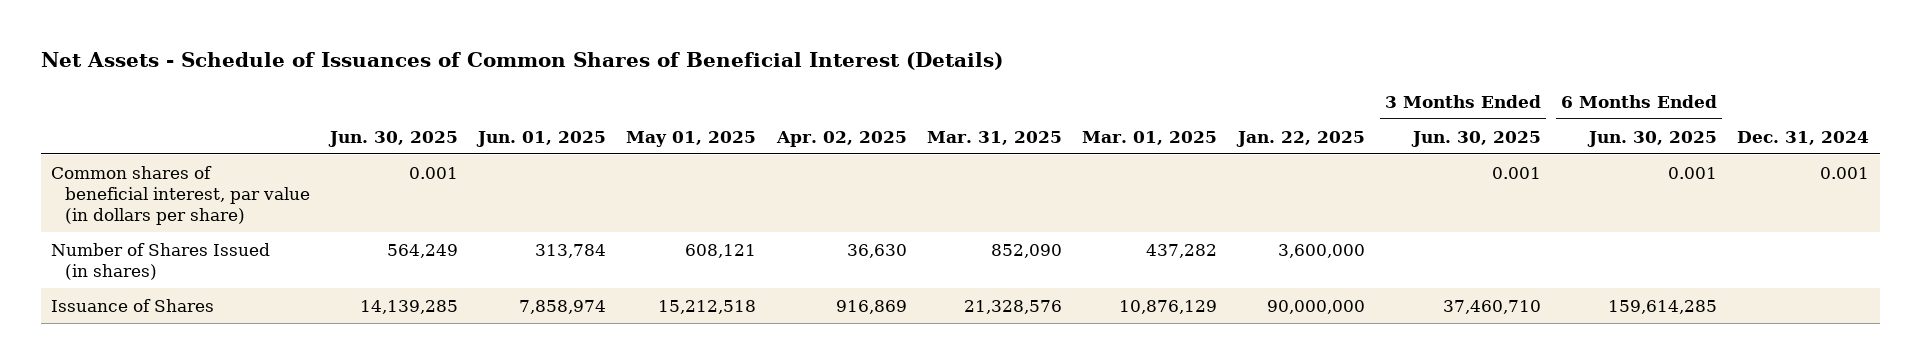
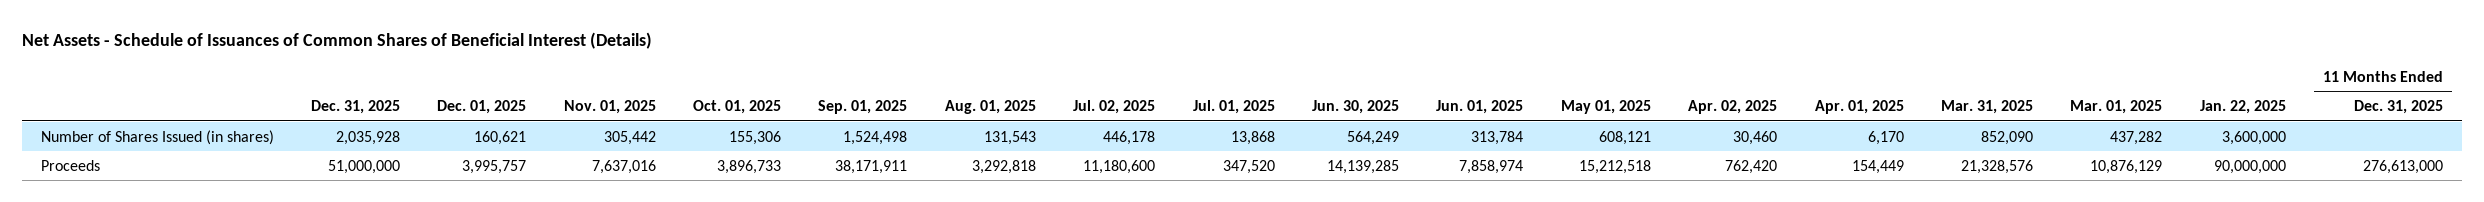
- | Jun. 30, 2025 | Jun. 01, 2025 | May 01, 2025 | Apr. 02, 2025 | Mar. 31, 2025 | Mar. 01, 2025 | Jan. 22, 2025 | 3 Months Ended Jun. 30, 2025 | 6 Months Ended Jun. 30, 2025 | Dec. 31, 2024
+ | Dec. 31, 2025 | Dec. 01, 2025 | Nov. 01, 2025 | Oct. 01, 2025 | Sep. 01, 2025 | Aug. 01, 2025 | Jul. 02, 2025 | Jul. 01, 2025 | Jun. 30, 2025 | Jun. 01, 2025 | May 01, 2025 | Apr. 02, 2025 | Apr. 01, 2025 | Mar. 31, 2025 | Mar. 01, 2025 | Jan. 22, 2025 | 11 Months Ended Dec. 31, 2025
- Common shares of beneficial interest, par value (in dollars per share) | 0.001 | | | | | | | 0.001 | 0.001 | 0.001
- Number of Shares Issued (in shares) | 564,249 | 313,784 | 608,121 | 36,630 | 852,090 | 437,282 | 3,600,000 | | |
- Issuance of Shares | 14,139,285 | 7,858,974 | 15,212,518 | 916,869 | 21,328,576 | 10,876,129 | 90,000,000 | 37,460,710 | 159,614,285 |
+ Number of Shares Issued (in shares) | 2,035,928 | 160,621 | 305,442 | 155,306 | 1,524,498 | 131,543 | 446,178 | 13,868 | 564,249 | 313,784 | 608,121 | 30,460 | 6,170 | 852,090 | 437,282 | 3,600,000 |
+ Proceeds | 51,000,000 | 3,995,757 | 7,637,016 | 3,896,733 | 38,171,911 | 3,292,818 | 11,180,600 | 347,520 | 14,139,285 | 7,858,974 | 15,212,518 | 762,420 | 154,449 | 21,328,576 | 10,876,129 | 90,000,000 | 276,613,000

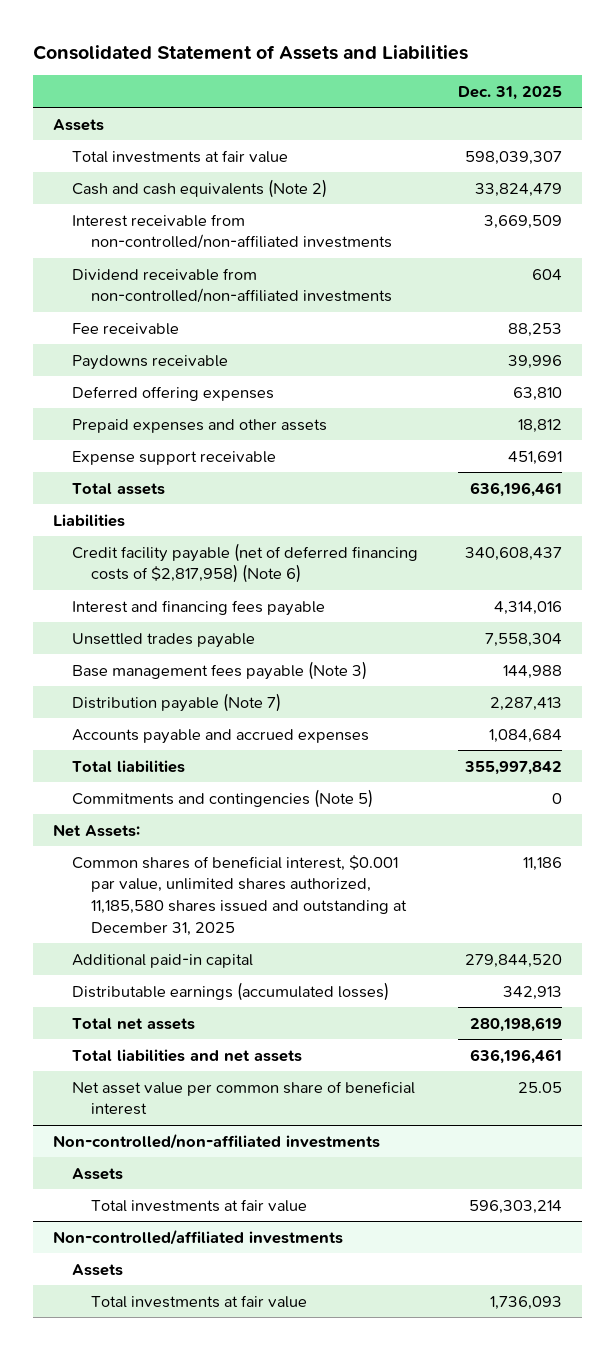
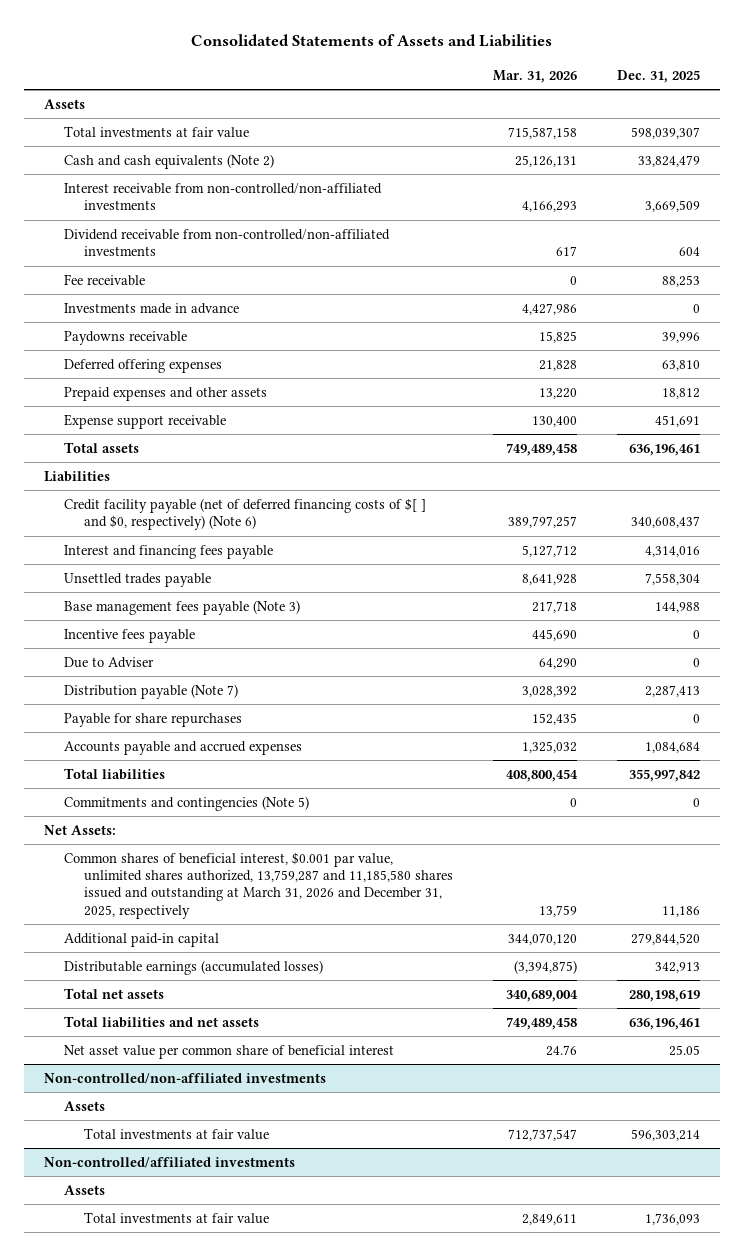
- Consolidated Statement of Assets and Liabilities
+ Consolidated Statements of Assets and Liabilities
- | Dec. 31, 2025
+ | Mar. 31, 2026 | Dec. 31, 2025
+ Investments made in advance | 4,427,986 | 0
- Credit facility payable (net of deferred financing costs of $2,817,958) (Note 6) | 340,608,437
+ Credit facility payable (net of deferred financing costs of $[ ] and $0, respectively) (Note 6) | 389,797,257 | 340,608,437
+ Incentive fees payable | 445,690 | 0
+ Due to Adviser | 64,290 | 0
+ Payable for share repurchases | 152,435 | 0
- Common shares of beneficial interest, $0.001 par value, unlimited shares authorized, 11,185,580 shares issued and outstanding at December 31, 2025 | 11,186
+ Common shares of beneficial interest, $0.001 par value, unlimited shares authorized, 13,759,287 and 11,185,580 shares issued and outstanding at March 31, 2026 and December 31, 2025, respectively | 13,759 | 11,186

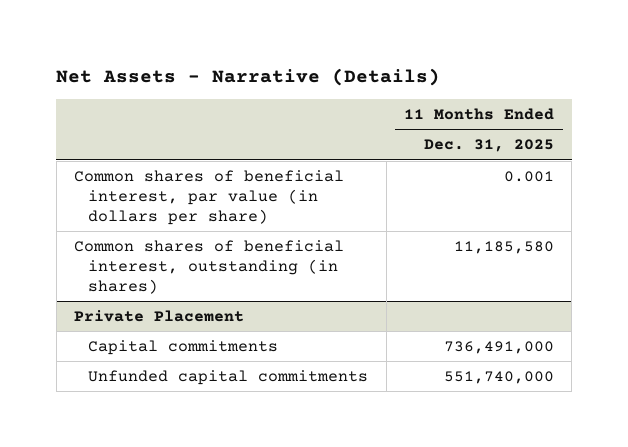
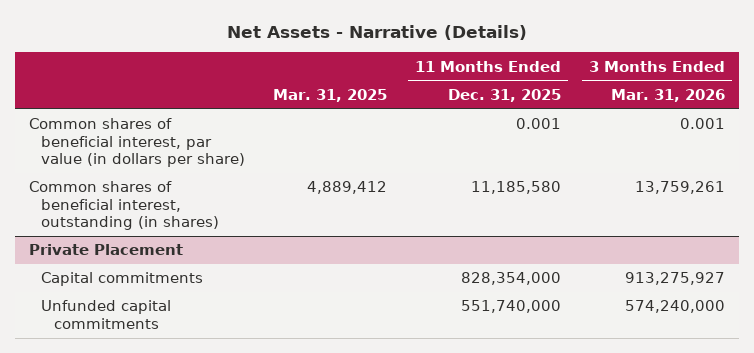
- | 11 Months Ended Dec. 31, 2025
+ | Mar. 31, 2025 | 11 Months Ended Dec. 31, 2025 | 3 Months Ended Mar. 31, 2026
@ Private Placement
- Capital commitments | 736,491,000
+ Capital commitments | | 828,354,000 | 913,275,927

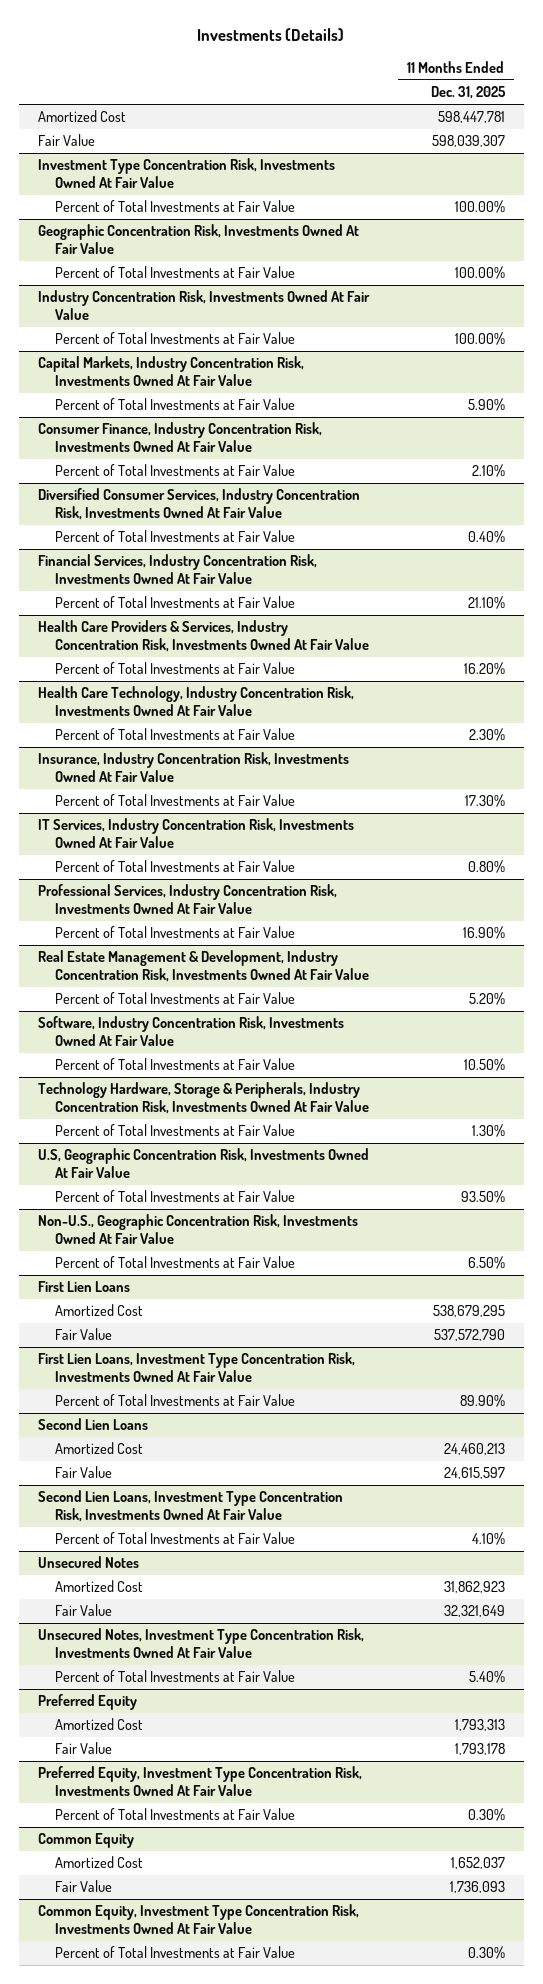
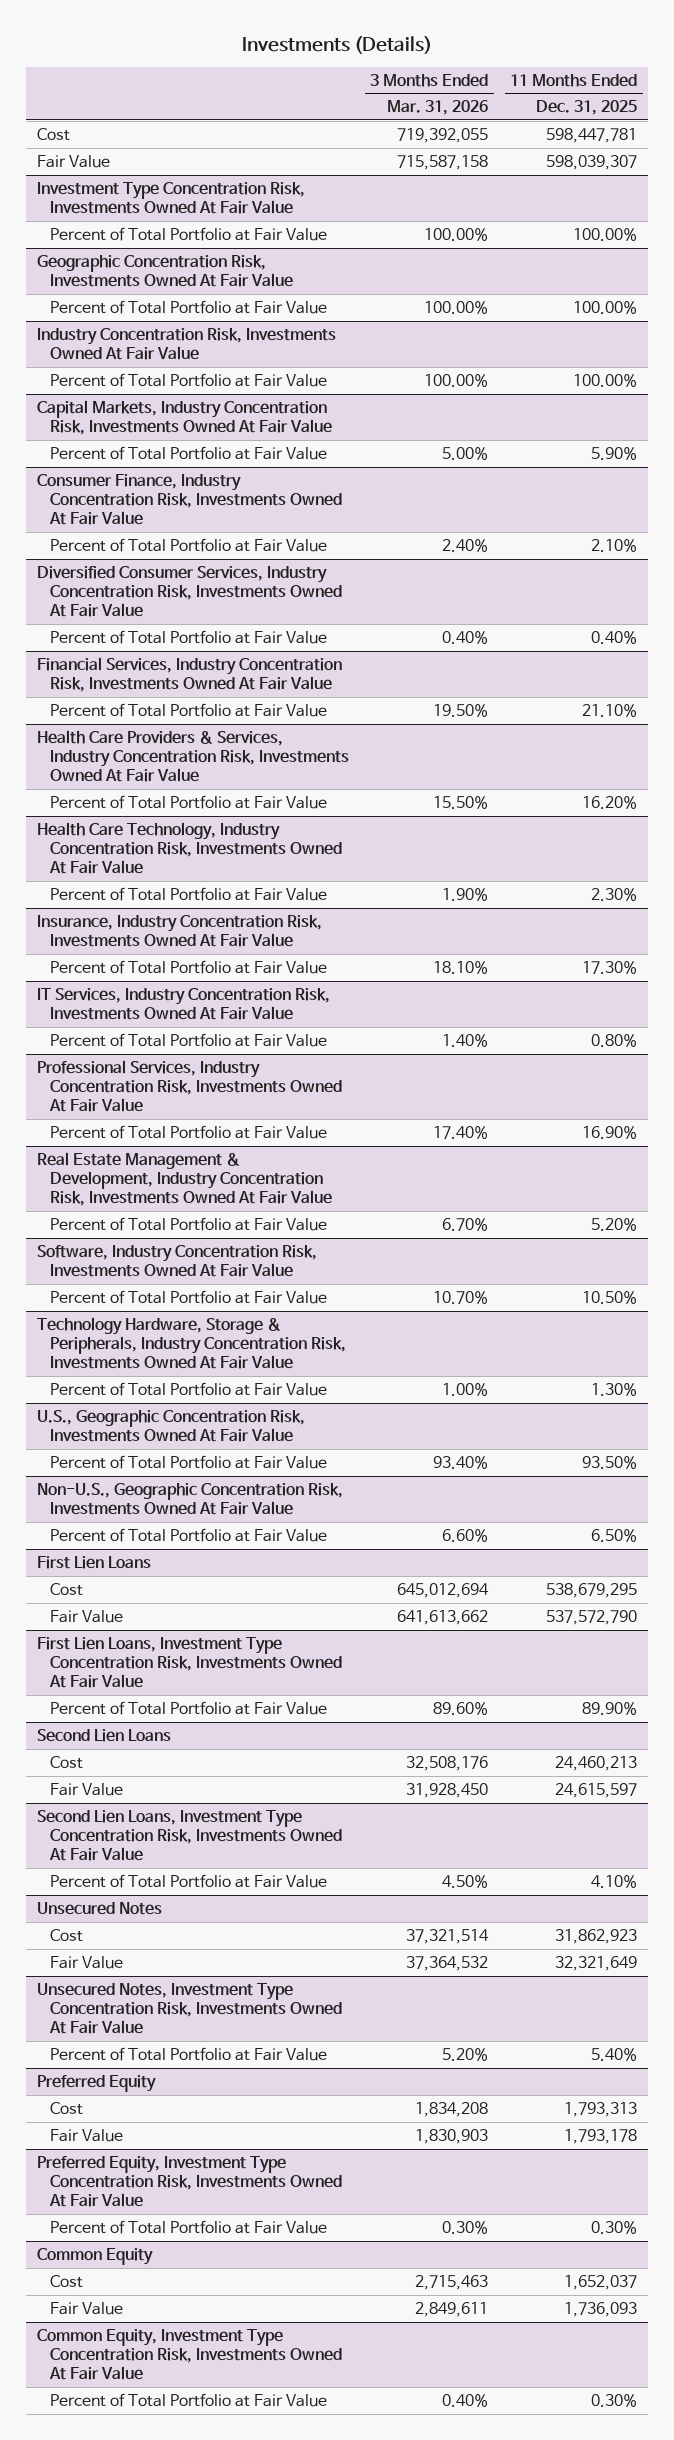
- | 11 Months Ended Dec. 31, 2025
+ | 3 Months Ended Mar. 31, 2026 | 11 Months Ended Dec. 31, 2025
- Amortized Cost | 598,447,781
+ Cost | 719,392,055 | 598,447,781
@ Investment Type Concentration Risk, Investments Owned At Fair Value
- Percent of Total Investments at Fair Value | 100.00%
+ Percent of Total Portfolio at Fair Value | 100.00% | 100.00%
@ Geographic Concentration Risk, Investments Owned At Fair Value
- Percent of Total Investments at Fair Value | 100.00%
+ Percent of Total Portfolio at Fair Value | 100.00% | 100.00%
@ Industry Concentration Risk, Investments Owned At Fair Value
- Percent of Total Investments at Fair Value | 100.00%
+ Percent of Total Portfolio at Fair Value | 100.00% | 100.00%
@ Capital Markets, Industry Concentration Risk, Investments Owned At Fair Value
- Percent of Total Investments at Fair Value | 5.90%
+ Percent of Total Portfolio at Fair Value | 5.00% | 5.90%
@ Consumer Finance, Industry Concentration Risk, Investments Owned At Fair Value
- Percent of Total Investments at Fair Value | 2.10%
+ Percent of Total Portfolio at Fair Value | 2.40% | 2.10%
@ Diversified Consumer Services, Industry Concentration Risk, Investments Owned At Fair Value
- Percent of Total Investments at Fair Value | 0.40%
+ Percent of Total Portfolio at Fair Value | 0.40% | 0.40%
@ Financial Services, Industry Concentration Risk, Investments Owned At Fair Value
- Percent of Total Investments at Fair Value | 21.10%
+ Percent of Total Portfolio at Fair Value | 19.50% | 21.10%
@ Health Care Providers & Services, Industry Concentration Risk, Investments Owned At Fair Value
- Percent of Total Investments at Fair Value | 16.20%
+ Percent of Total Portfolio at Fair Value | 15.50% | 16.20%
@ Health Care Technology, Industry Concentration Risk, Investments Owned At Fair Value
- Percent of Total Investments at Fair Value | 2.30%
+ Percent of Total Portfolio at Fair Value | 1.90% | 2.30%
@ Insurance, Industry Concentration Risk, Investments Owned At Fair Value
- Percent of Total Investments at Fair Value | 17.30%
+ Percent of Total Portfolio at Fair Value | 18.10% | 17.30%
@ IT Services, Industry Concentration Risk, Investments Owned At Fair Value
- Percent of Total Investments at Fair Value | 0.80%
+ Percent of Total Portfolio at Fair Value | 1.40% | 0.80%
@ Professional Services, Industry Concentration Risk, Investments Owned At Fair Value
- Percent of Total Investments at Fair Value | 16.90%
+ Percent of Total Portfolio at Fair Value | 17.40% | 16.90%
@ Real Estate Management & Development, Industry Concentration Risk, Investments Owned At Fair Value
- Percent of Total Investments at Fair Value | 5.20%
+ Percent of Total Portfolio at Fair Value | 6.70% | 5.20%
@ Software, Industry Concentration Risk, Investments Owned At Fair Value
- Percent of Total Investments at Fair Value | 10.50%
+ Percent of Total Portfolio at Fair Value | 10.70% | 10.50%
@ Technology Hardware, Storage & Peripherals, Industry Concentration Risk, Investments Owned At Fair Value
- Percent of Total Investments at Fair Value | 1.30%
- U.S, Geographic Concentration Risk, Investments Owned At Fair Value
- Percent of Total Investments at Fair Value | 93.50%
@ Technology Hardware, Storage & Peripherals, Industry Concentration Risk, Investments Owned At Fair Value
+ Percent of Total Portfolio at Fair Value | 1.00% | 1.30%
+ U.S., Geographic Concentration Risk, Investments Owned At Fair Value
+ Percent of Total Portfolio at Fair Value | 93.40% | 93.50%
@ Non-U.S., Geographic Concentration Risk, Investments Owned At Fair Value
- Percent of Total Investments at Fair Value | 6.50%
+ Percent of Total Portfolio at Fair Value | 6.60% | 6.50%
@ First Lien Loans
- Amortized Cost | 538,679,295
+ Cost | 645,012,694 | 538,679,295
@ First Lien Loans, Investment Type Concentration Risk, Investments Owned At Fair Value
- Percent of Total Investments at Fair Value | 89.90%
+ Percent of Total Portfolio at Fair Value | 89.60% | 89.90%
@ Second Lien Loans
- Amortized Cost | 24,460,213
+ Cost | 32,508,176 | 24,460,213
@ Second Lien Loans, Investment Type Concentration Risk, Investments Owned At Fair Value
- Percent of Total Investments at Fair Value | 4.10%
+ Percent of Total Portfolio at Fair Value | 4.50% | 4.10%
@ Unsecured Notes
- Amortized Cost | 31,862,923
+ Cost | 37,321,514 | 31,862,923
@ Unsecured Notes, Investment Type Concentration Risk, Investments Owned At Fair Value
- Percent of Total Investments at Fair Value | 5.40%
+ Percent of Total Portfolio at Fair Value | 5.20% | 5.40%
@ Preferred Equity
- Amortized Cost | 1,793,313
+ Cost | 1,834,208 | 1,793,313
@ Preferred Equity, Investment Type Concentration Risk, Investments Owned At Fair Value
- Percent of Total Investments at Fair Value | 0.30%
+ Percent of Total Portfolio at Fair Value | 0.30% | 0.30%
@ Common Equity
- Amortized Cost | 1,652,037
+ Cost | 2,715,463 | 1,652,037
@ Common Equity, Investment Type Concentration Risk, Investments Owned At Fair Value
- Percent of Total Investments at Fair Value | 0.30%
+ Percent of Total Portfolio at Fair Value | 0.40% | 0.30%

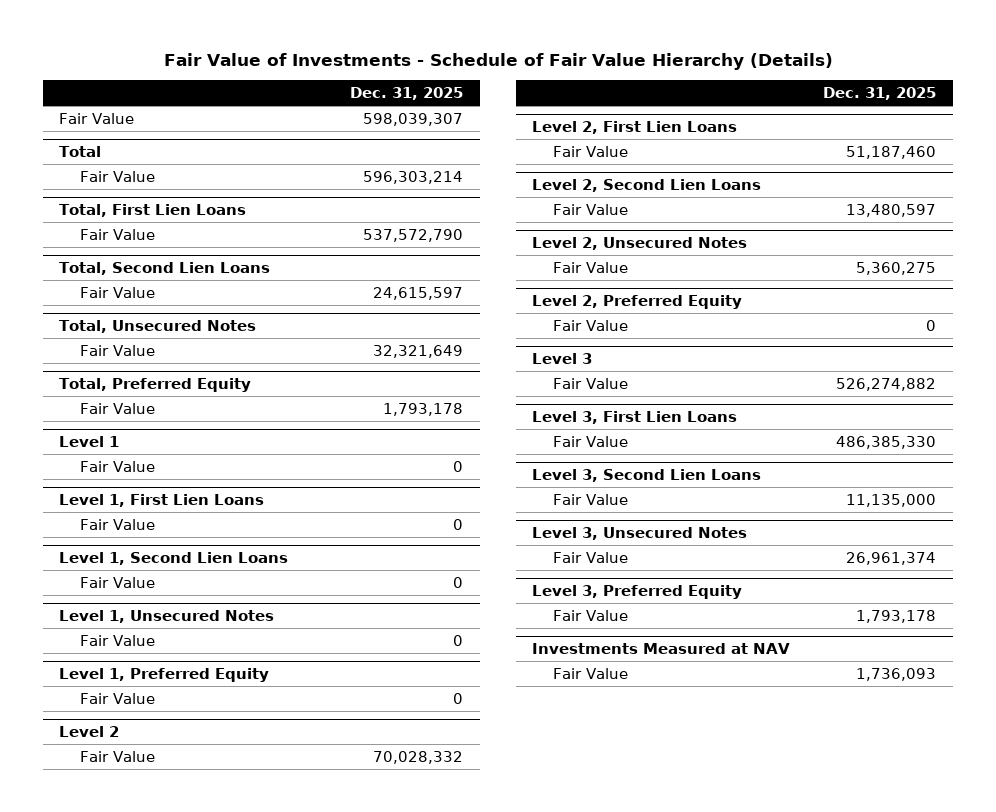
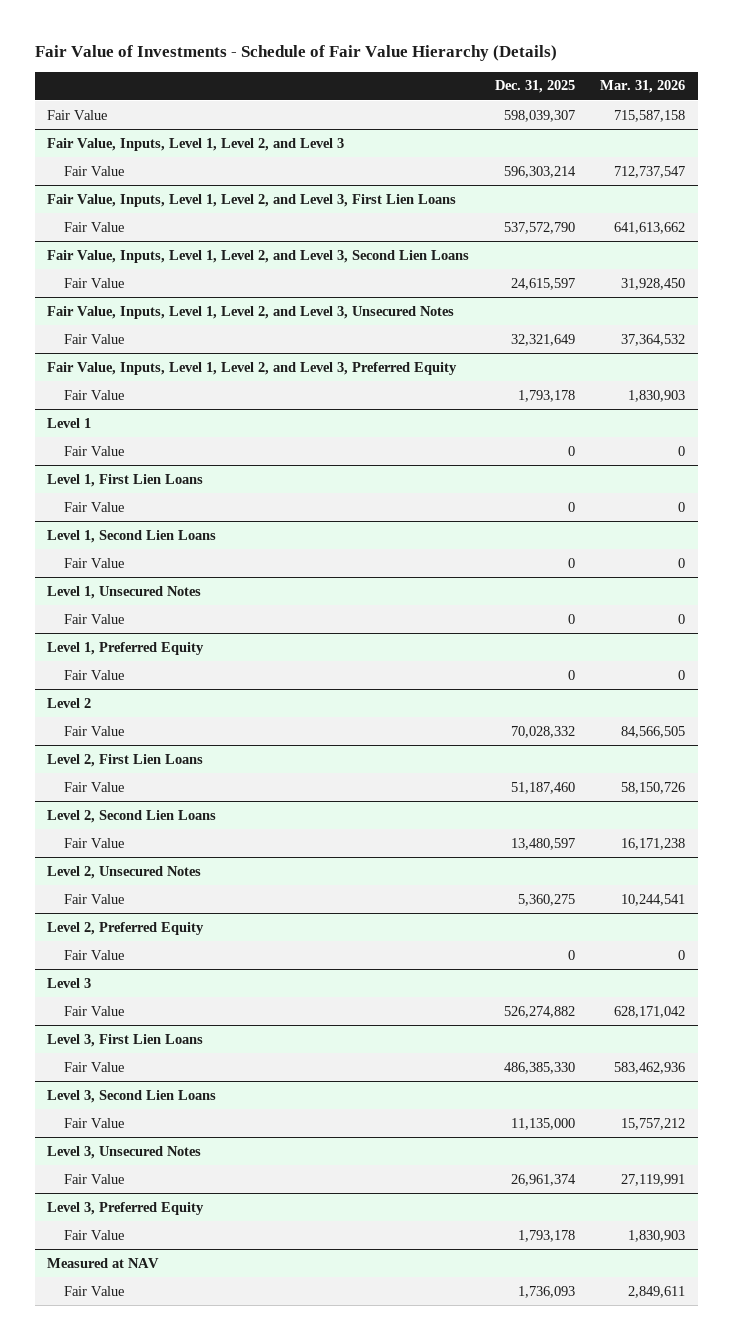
- | Dec. 31, 2025
+ | Dec. 31, 2025 | Mar. 31, 2026
- Total
+ Fair Value, Inputs, Level 1, Level 2, and Level 3
- Total, First Lien Loans
+ Fair Value, Inputs, Level 1, Level 2, and Level 3, First Lien Loans
- Total, Second Lien Loans
+ Fair Value, Inputs, Level 1, Level 2, and Level 3, Second Lien Loans
- Total, Unsecured Notes
+ Fair Value, Inputs, Level 1, Level 2, and Level 3, Unsecured Notes
- Total, Preferred Equity
+ Fair Value, Inputs, Level 1, Level 2, and Level 3, Preferred Equity
- Investments Measured at NAV
+ Measured at NAV

